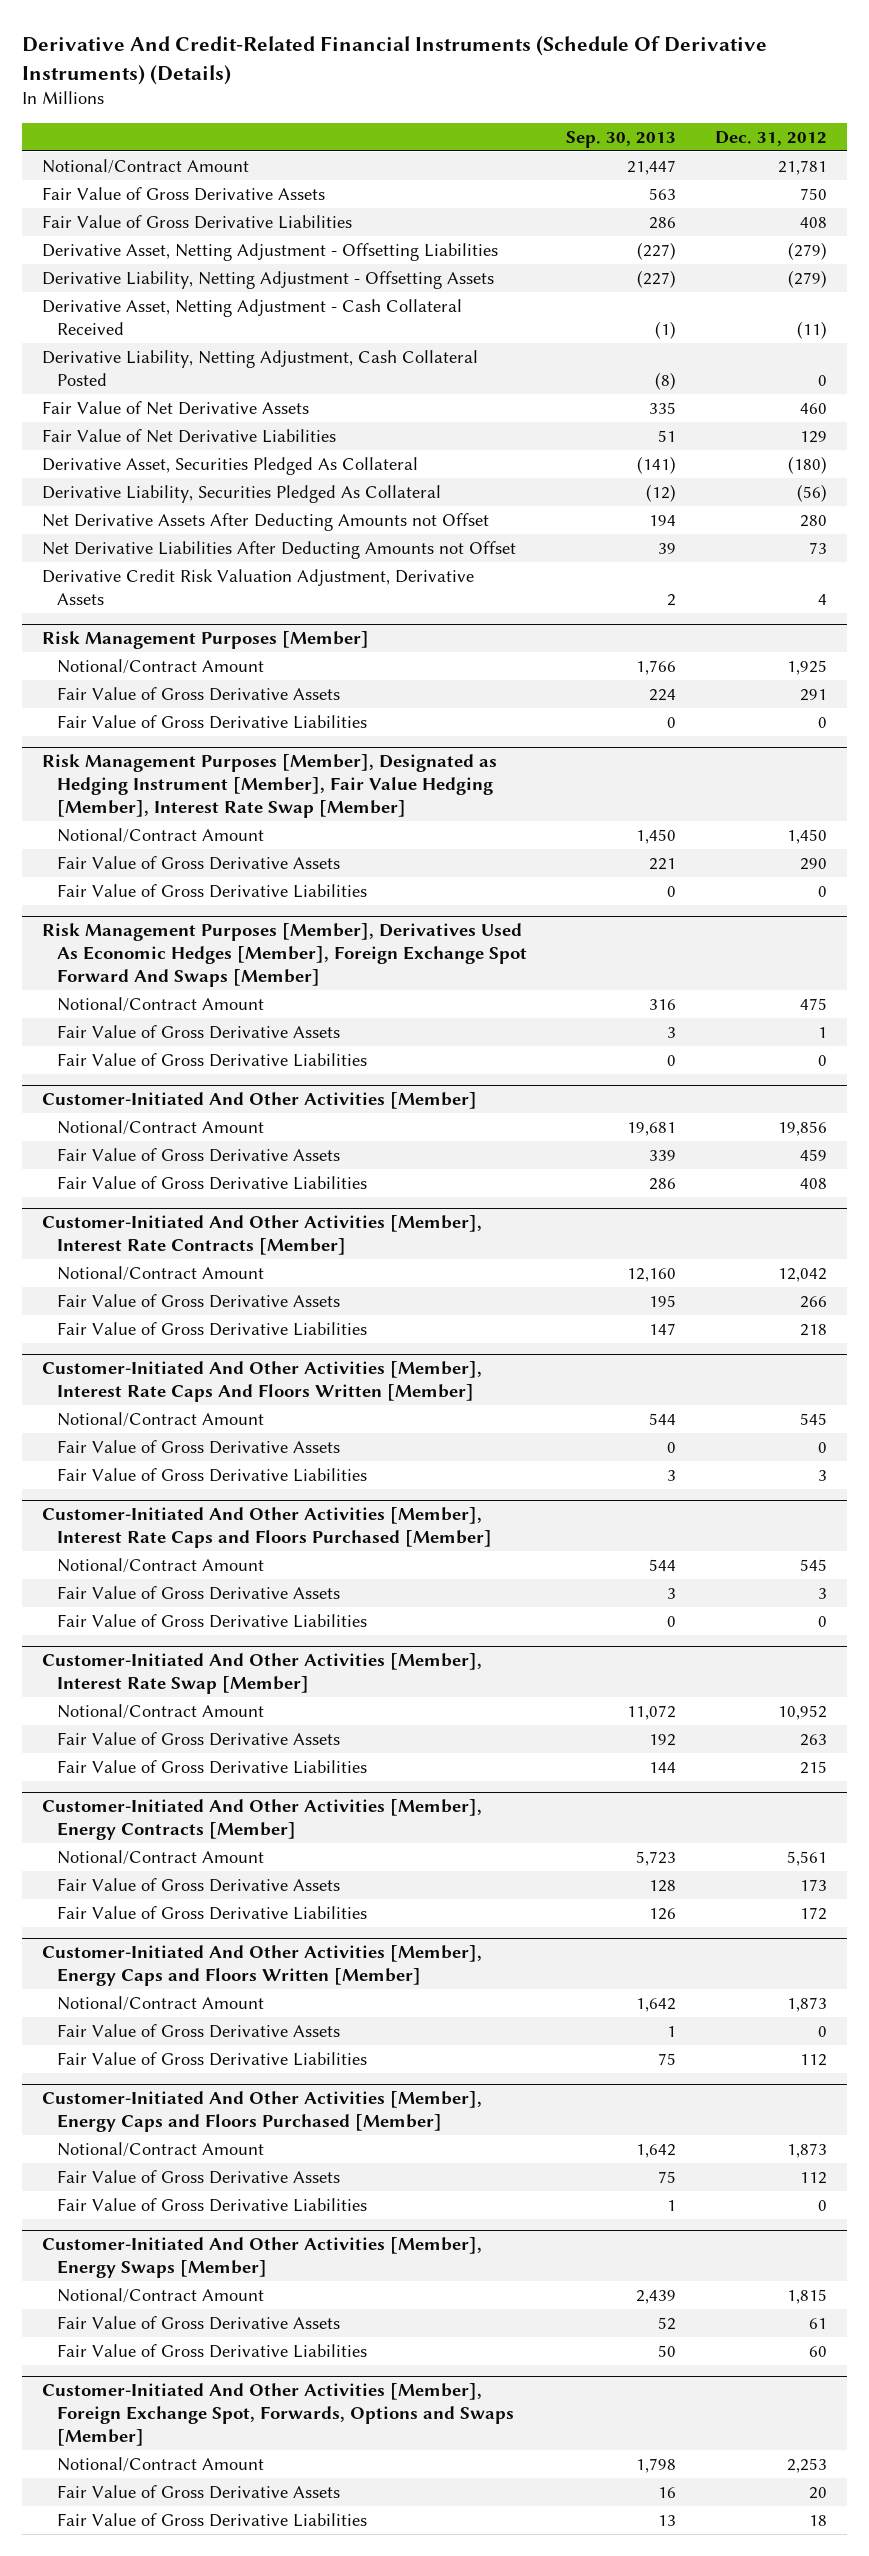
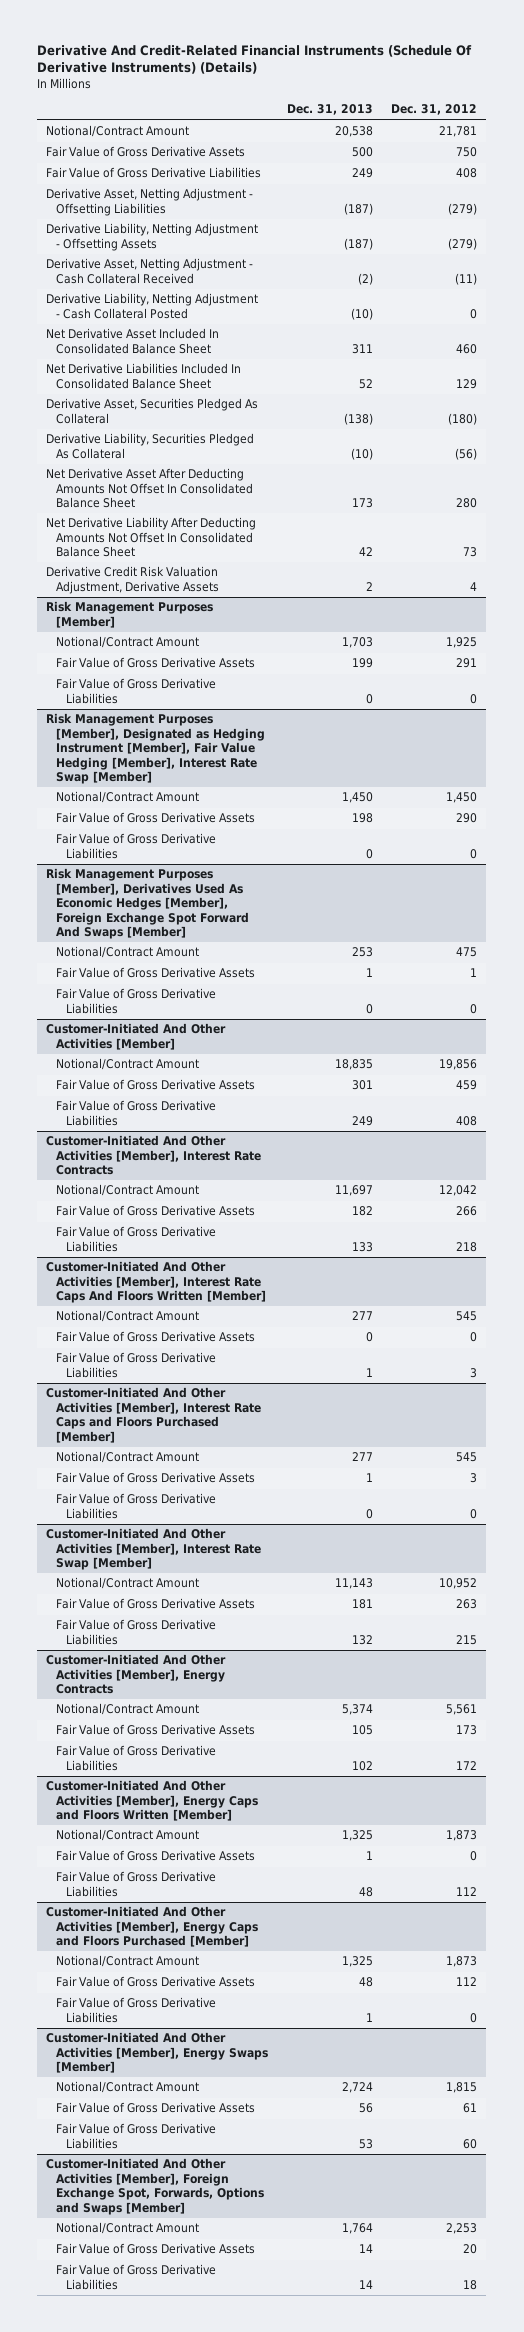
- | Sep. 30, 2013 | Dec. 31, 2012
+ | Dec. 31, 2013 | Dec. 31, 2012
- Derivative Liability, Netting Adjustment, Cash Collateral Posted | (8) | 0
- Fair Value of Net Derivative Assets | 335 | 460
- Fair Value of Net Derivative Liabilities | 51 | 129
+ Derivative Liability, Netting Adjustment - Cash Collateral Posted | (10) | 0
+ Net Derivative Asset Included In Consolidated Balance Sheet | 311 | 460
+ Net Derivative Liabilities Included In Consolidated Balance Sheet | 52 | 129
- Net Derivative Assets After Deducting Amounts not Offset | 194 | 280
- Net Derivative Liabilities After Deducting Amounts not Offset | 39 | 73
+ Net Derivative Asset After Deducting Amounts Not Offset In Consolidated Balance Sheet | 173 | 280
+ Net Derivative Liability After Deducting Amounts Not Offset In Consolidated Balance Sheet | 42 | 73
- Customer-Initiated And Other Activities [Member], Interest Rate Contracts [Member]
+ Customer-Initiated And Other Activities [Member], Interest Rate Contracts
- Customer-Initiated And Other Activities [Member], Energy Contracts [Member]
+ Customer-Initiated And Other Activities [Member], Energy Contracts

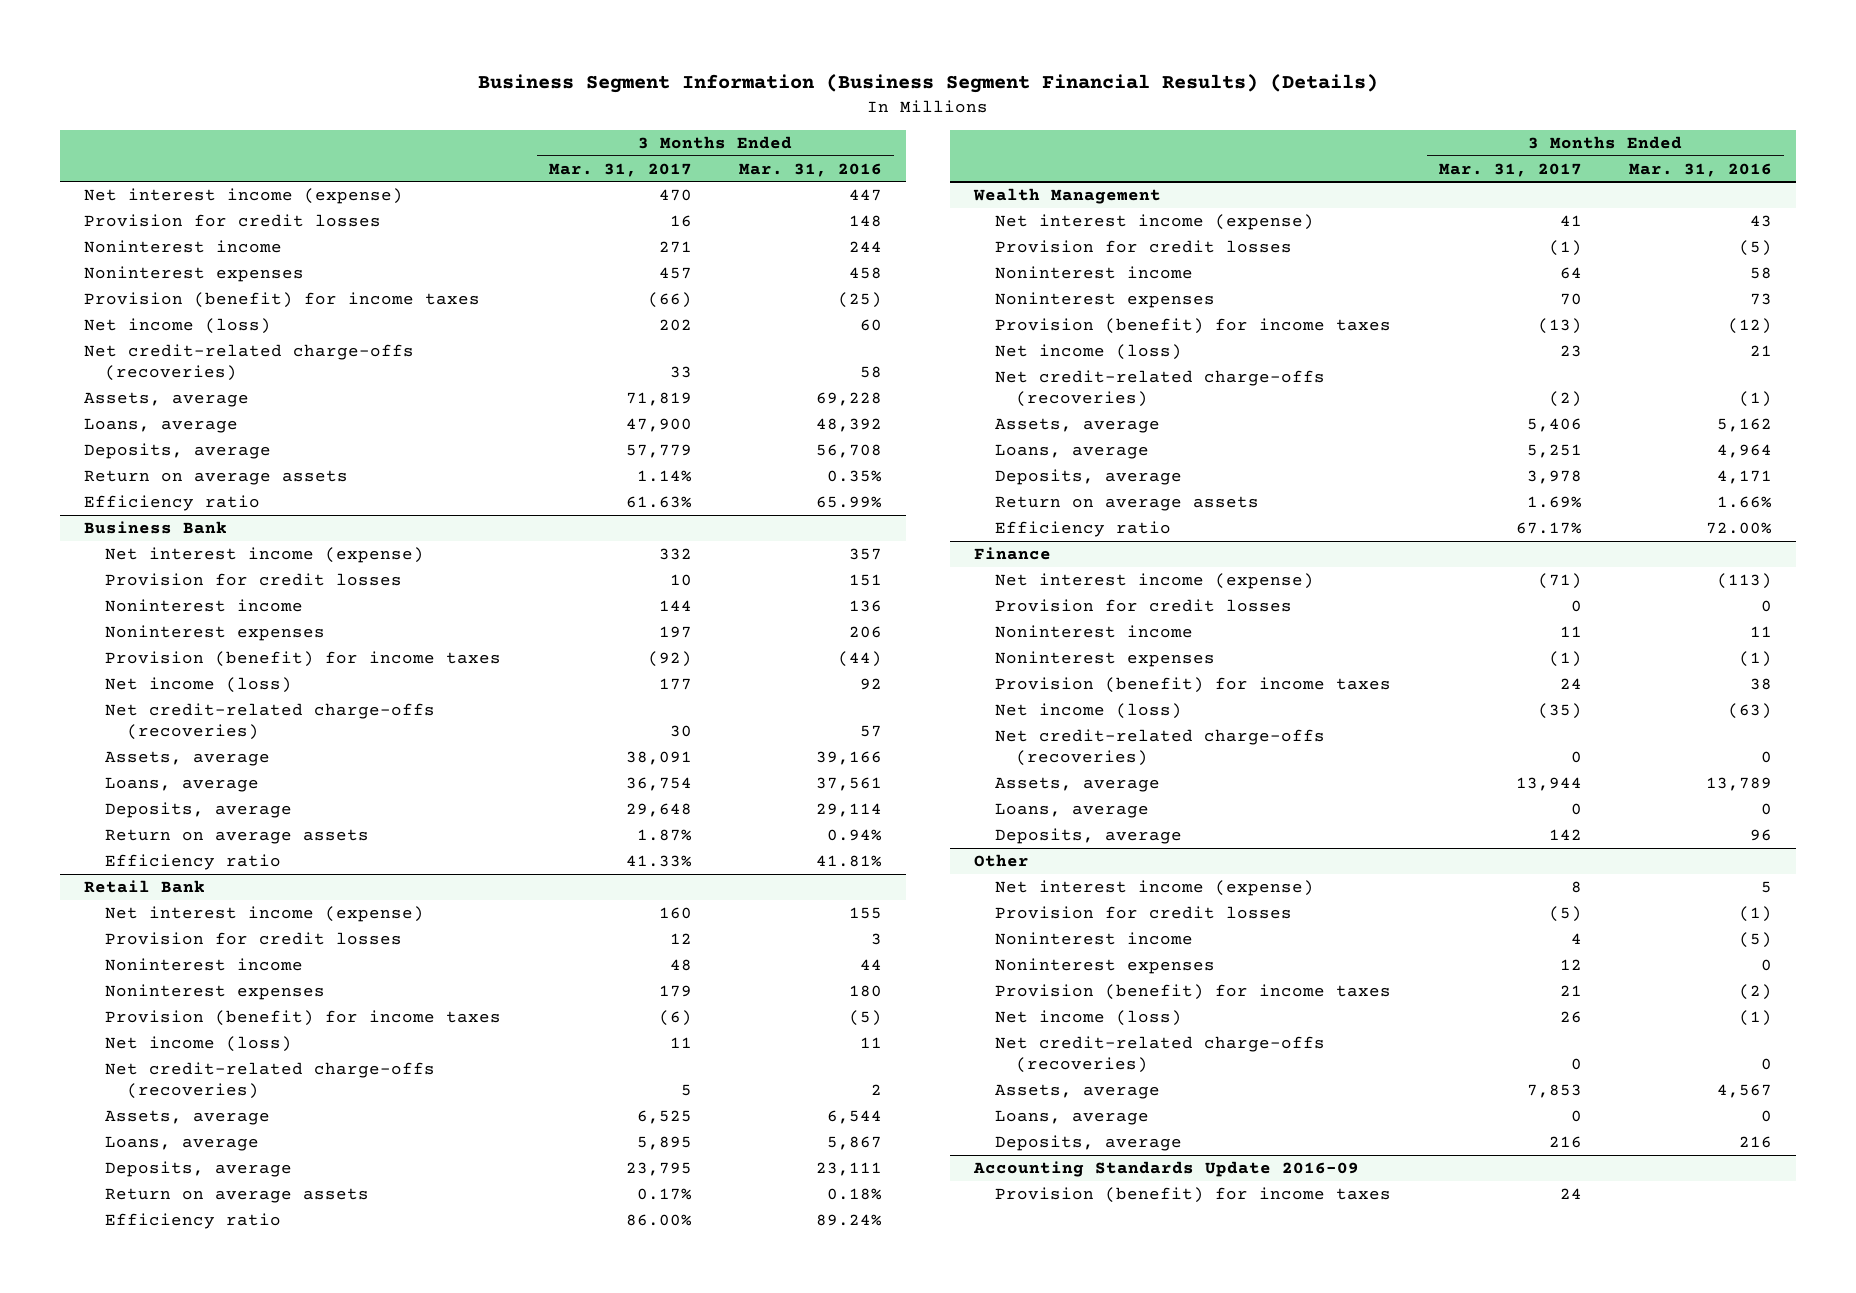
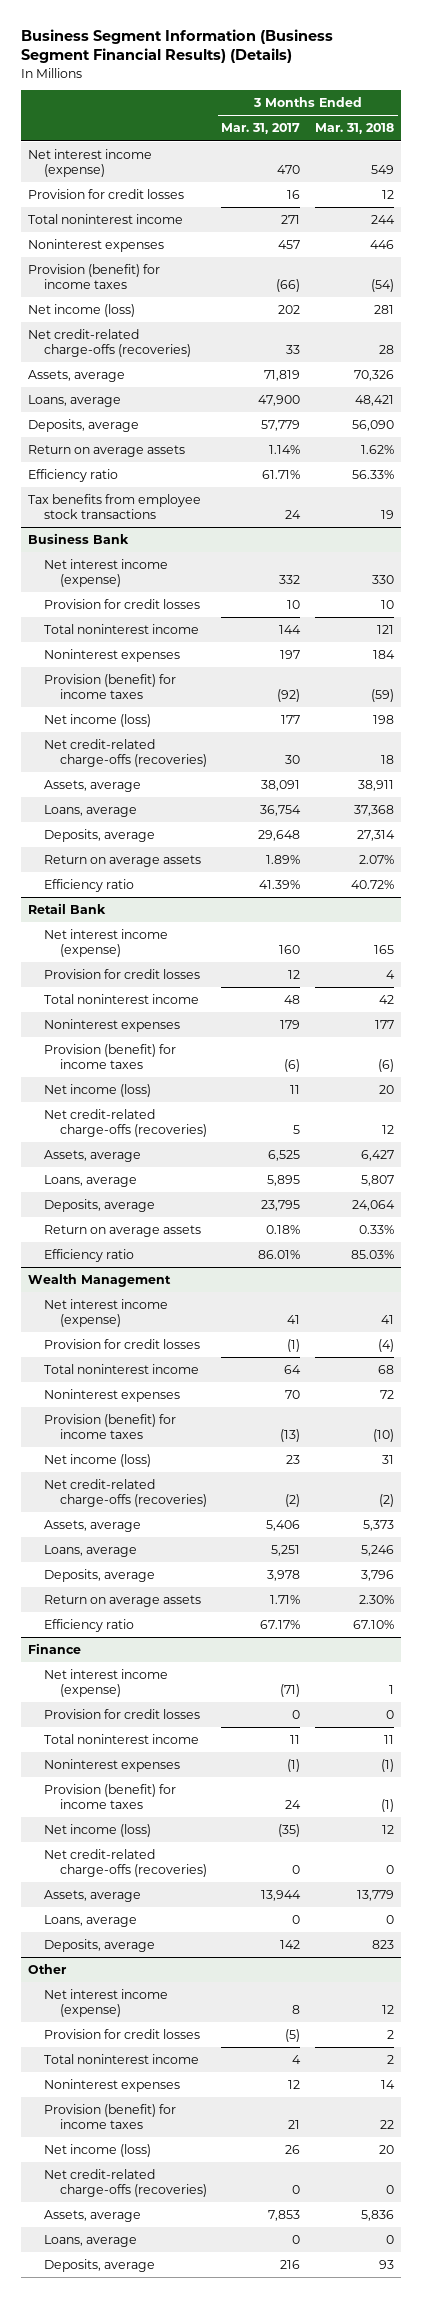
- | 3 Months Ended Mar. 31, 2017 | 3 Months Ended Mar. 31, 2016
+ | 3 Months Ended Mar. 31, 2017 | 3 Months Ended Mar. 31, 2018
- Noninterest income | 271 | 244
+ Total noninterest income | 271 | 244
- Efficiency ratio | 61.63% | 65.99%
+ Efficiency ratio | 61.71% | 56.33%
+ Tax benefits from employee stock transactions | 24 | 19
@ Business Bank
- Noninterest income | 144 | 136
+ Total noninterest income | 144 | 121
- Return on average assets | 1.87% | 0.94%
- Efficiency ratio | 41.33% | 41.81%
+ Return on average assets | 1.89% | 2.07%
+ Efficiency ratio | 41.39% | 40.72%
@ Retail Bank
- Noninterest income | 48 | 44
+ Total noninterest income | 48 | 42
- Return on average assets | 0.17% | 0.18%
- Efficiency ratio | 86.00% | 89.24%
+ Return on average assets | 0.18% | 0.33%
+ Efficiency ratio | 86.01% | 85.03%
@ Wealth Management
- Noninterest income | 64 | 58
+ Total noninterest income | 64 | 68
- Return on average assets | 1.69% | 1.66%
+ Return on average assets | 1.71% | 2.30%
@ Finance
- Noninterest income | 11 | 11
+ Total noninterest income | 11 | 11
@ Other
- Noninterest income | 4 | (5)
+ Total noninterest income | 4 | 2
- Accounting Standards Update 2016-09
- Provision (benefit) for income taxes | 24 |

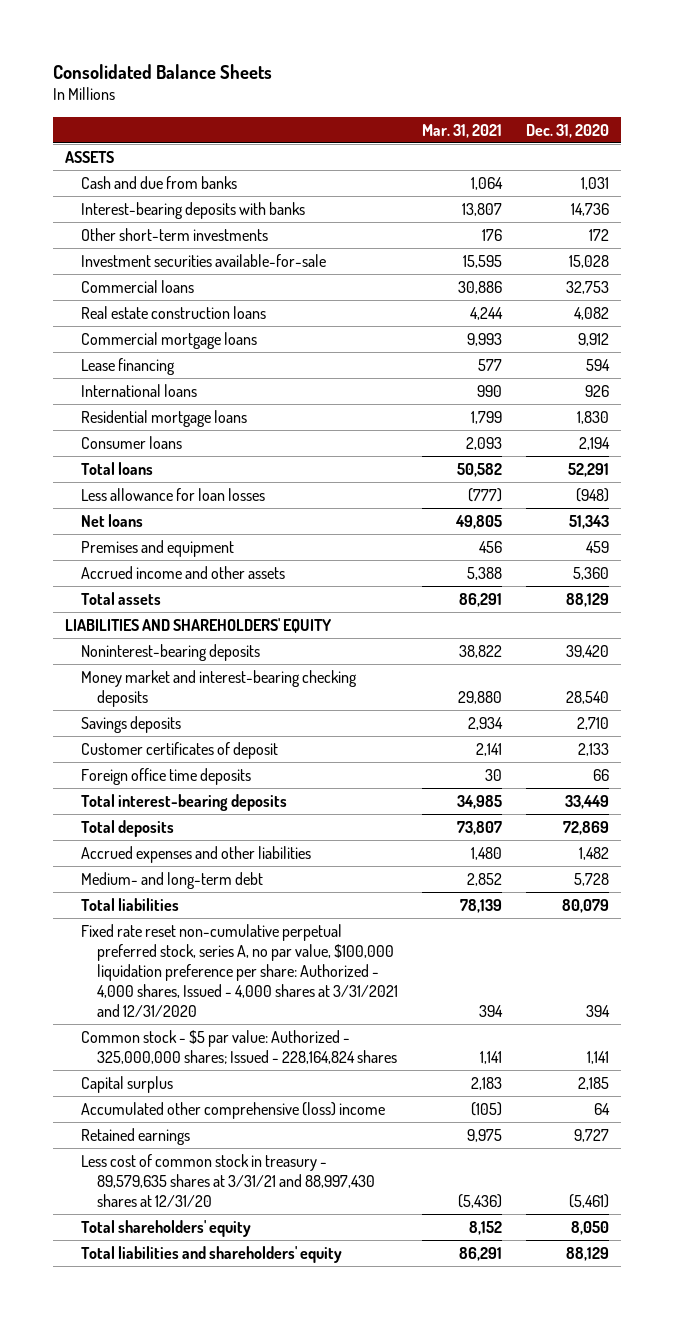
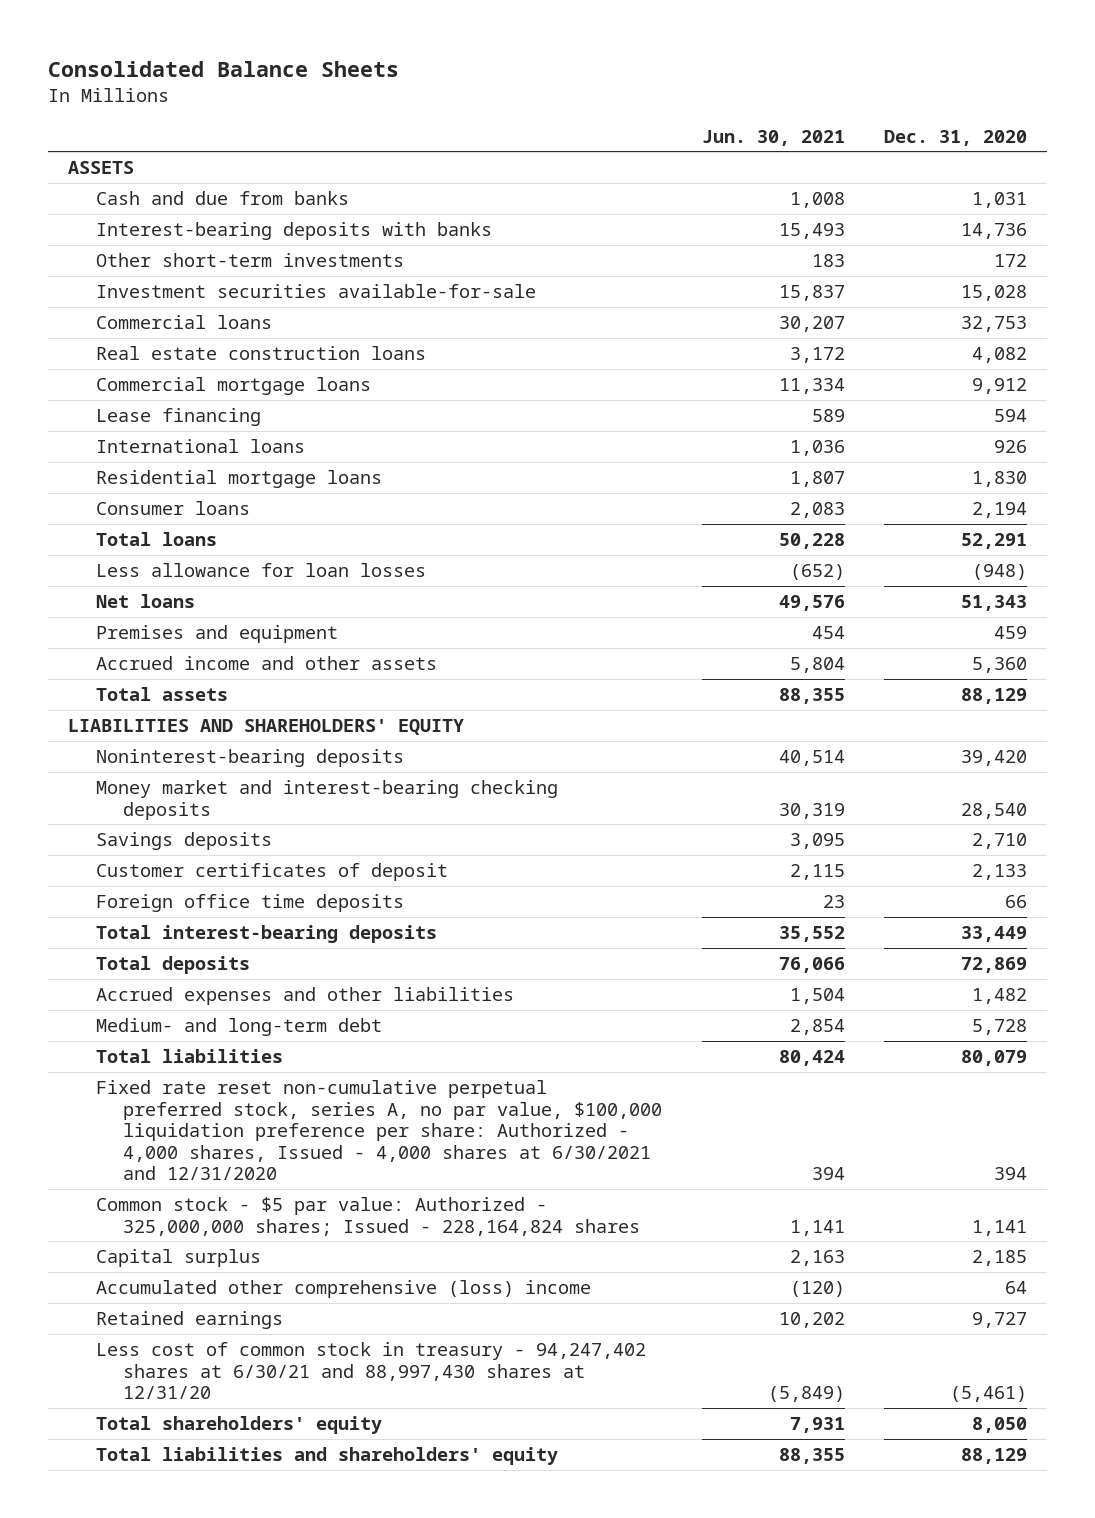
- | Mar. 31, 2021 | Dec. 31, 2020
+ | Jun. 30, 2021 | Dec. 31, 2020
- Fixed rate reset non-cumulative perpetual preferred stock, series A, no par value, $100,000 liquidation preference per share: Authorized - 4,000 shares, Issued - 4,000 shares at 3/31/2021 and 12/31/2020 | 394 | 394
+ Fixed rate reset non-cumulative perpetual preferred stock, series A, no par value, $100,000 liquidation preference per share: Authorized - 4,000 shares, Issued - 4,000 shares at 6/30/2021 and 12/31/2020 | 394 | 394
- Less cost of common stock in treasury - 89,579,635 shares at 3/31/21 and 88,997,430 shares at 12/31/20 | (5,436) | (5,461)
+ Less cost of common stock in treasury - 94,247,402 shares at 6/30/21 and 88,997,430 shares at 12/31/20 | (5,849) | (5,461)

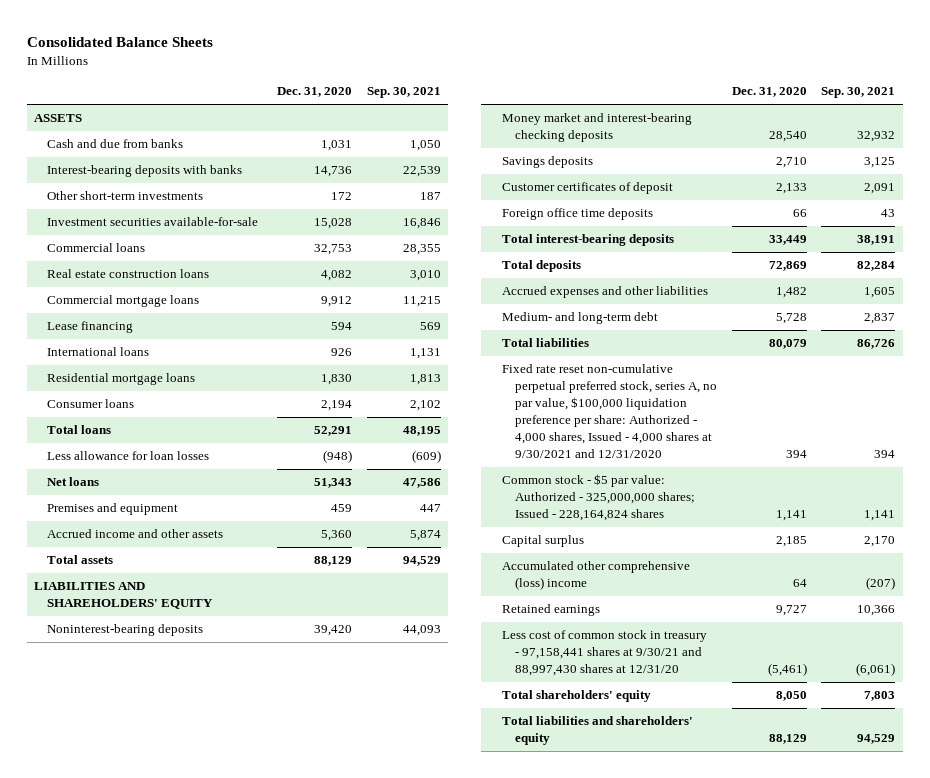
- | Jun. 30, 2021 | Dec. 31, 2020
+ | Dec. 31, 2020 | Sep. 30, 2021
- Fixed rate reset non-cumulative perpetual preferred stock, series A, no par value, $100,000 liquidation preference per share: Authorized - 4,000 shares, Issued - 4,000 shares at 6/30/2021 and 12/31/2020 | 394 | 394
+ Fixed rate reset non-cumulative perpetual preferred stock, series A, no par value, $100,000 liquidation preference per share: Authorized - 4,000 shares, Issued - 4,000 shares at 9/30/2021 and 12/31/2020 | 394 | 394
- Less cost of common stock in treasury - 94,247,402 shares at 6/30/21 and 88,997,430 shares at 12/31/20 | (5,849) | (5,461)
+ Less cost of common stock in treasury - 97,158,441 shares at 9/30/21 and 88,997,430 shares at 12/31/20 | (5,461) | (6,061)

